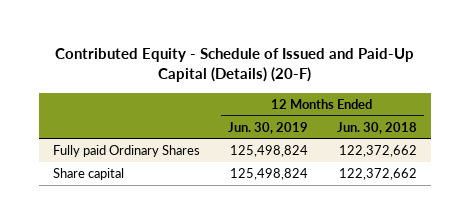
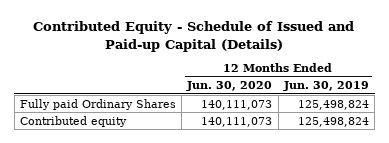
- Contributed Equity - Schedule of Issued and Paid-Up Capital (Details) (20-F)
+ Contributed Equity - Schedule of Issued and Paid-up Capital (Details)
- | 12 Months Ended Jun. 30, 2019 | 12 Months Ended Jun. 30, 2018
+ | 12 Months Ended Jun. 30, 2020 | 12 Months Ended Jun. 30, 2019
- Share capital | 125,498,824 | 122,372,662
+ Contributed equity | 140,111,073 | 125,498,824

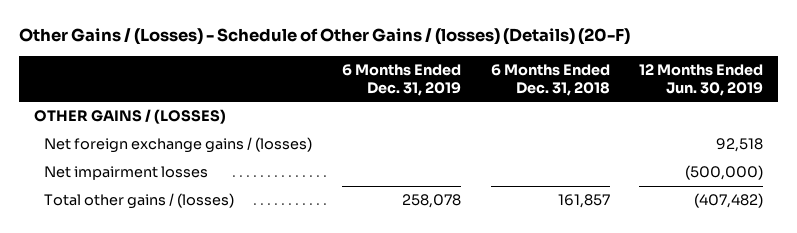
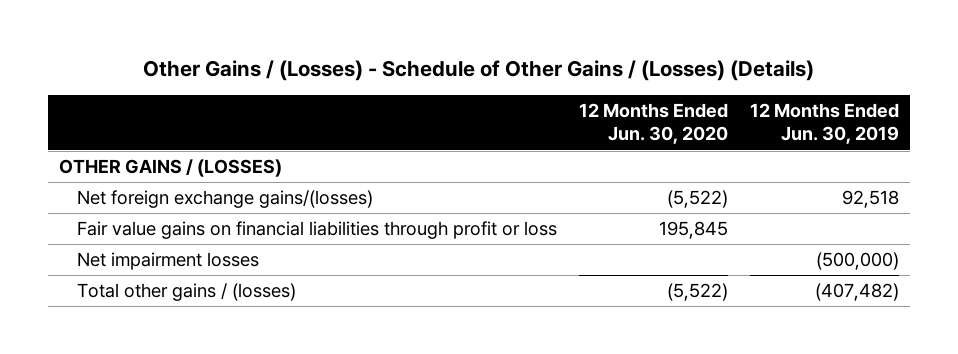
- Other Gains / (Losses) - Schedule of Other Gains / (losses) (Details) (20-F)
+ Other Gains / (Losses) - Schedule of Other Gains / (Losses) (Details)
- | 6 Months Ended Dec. 31, 2019 | 6 Months Ended Dec. 31, 2018 | 12 Months Ended Jun. 30, 2019
+ | 12 Months Ended Jun. 30, 2020 | 12 Months Ended Jun. 30, 2019
- Net foreign exchange gains / (losses) | | | 92,518
+ Net foreign exchange gains/(losses) | (5,522) | 92,518
+ Fair value gains on financial liabilities through profit or loss | 195,845 |

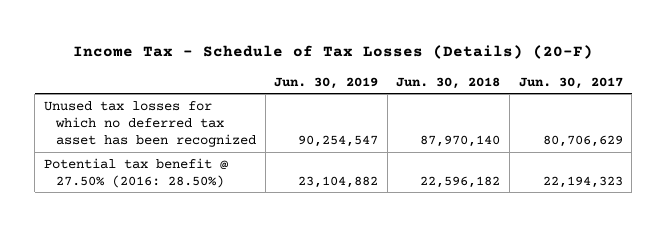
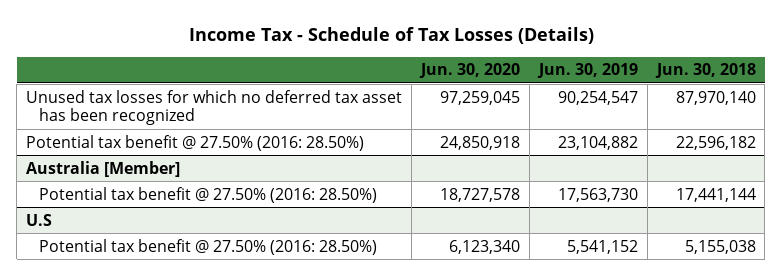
- Income Tax - Schedule of Tax Losses (Details) (20-F)
+ Income Tax - Schedule of Tax Losses (Details)
- | Jun. 30, 2019 | Jun. 30, 2018 | Jun. 30, 2017
+ | Jun. 30, 2020 | Jun. 30, 2019 | Jun. 30, 2018
+ Australia [Member]
+ Potential tax benefit @ 27.50% (2016: 28.50%) | 18,727,578 | 17,563,730 | 17,441,144
+ U.S
+ Potential tax benefit @ 27.50% (2016: 28.50%) | 6,123,340 | 5,541,152 | 5,155,038

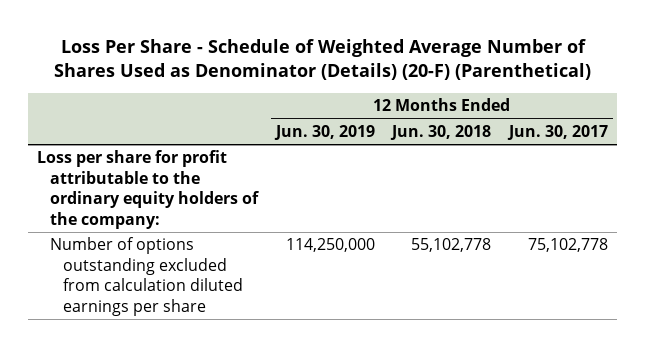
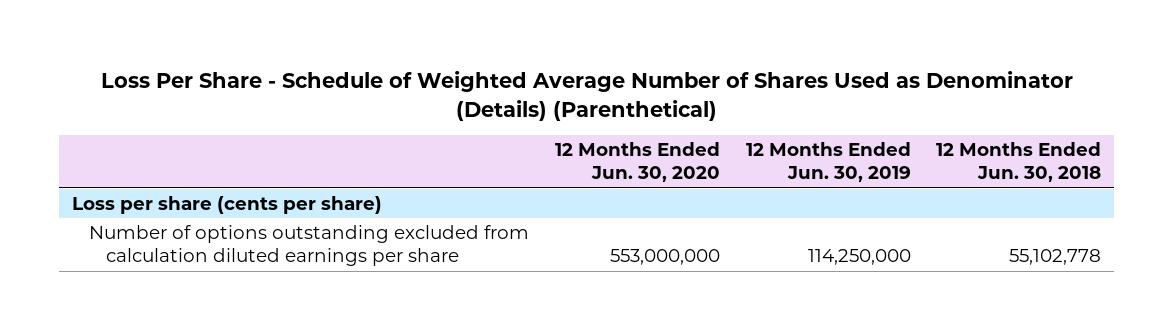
- Loss Per Share - Schedule of Weighted Average Number of Shares Used as Denominator (Details) (20-F) (Parenthetical)
+ Loss Per Share - Schedule of Weighted Average Number of Shares Used as Denominator (Details) (Parenthetical)
- | 12 Months Ended Jun. 30, 2019 | 12 Months Ended Jun. 30, 2018 | 12 Months Ended Jun. 30, 2017
+ | 12 Months Ended Jun. 30, 2020 | 12 Months Ended Jun. 30, 2019 | 12 Months Ended Jun. 30, 2018
- Loss per share for profit attributable to the ordinary equity holders of the company:
+ Loss per share (cents per share)

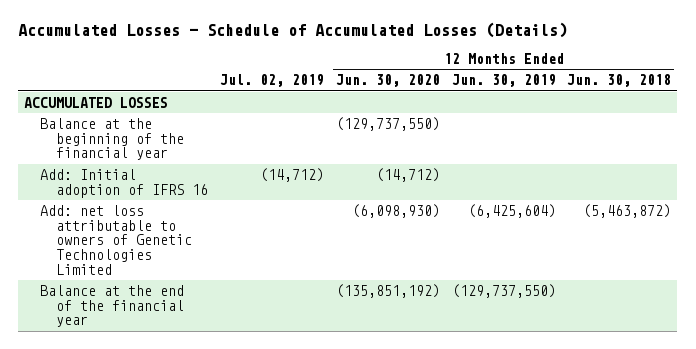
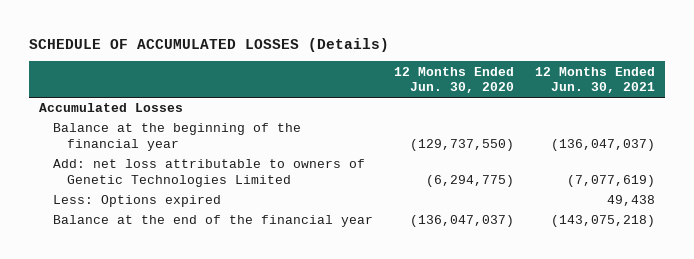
- Accumulated Losses - Schedule of Accumulated Losses (Details)
+ SCHEDULE OF ACCUMULATED LOSSES (Details)
- | Jul. 02, 2019 | 12 Months Ended Jun. 30, 2020 | 12 Months Ended Jun. 30, 2019 | 12 Months Ended Jun. 30, 2018
+ | 12 Months Ended Jun. 30, 2020 | 12 Months Ended Jun. 30, 2021
- ACCUMULATED LOSSES
+ Accumulated Losses
- Add: Initial adoption of IFRS 16 | (14,712) | (14,712) | |
- Add: net loss attributable to owners of Genetic Technologies Limited | | (6,098,930) | (6,425,604) | (5,463,872)
- Balance at the end of the financial year | | (135,851,192) | (129,737,550) |
+ Add: net loss attributable to owners of Genetic Technologies Limited | (6,294,775) | (7,077,619)
+ Less: Options expired | | 49,438
+ Balance at the end of the financial year | (136,047,037) | (143,075,218)

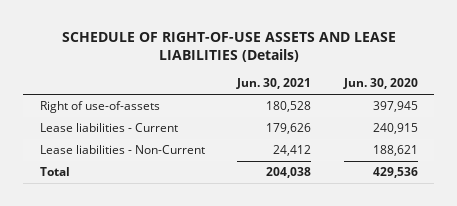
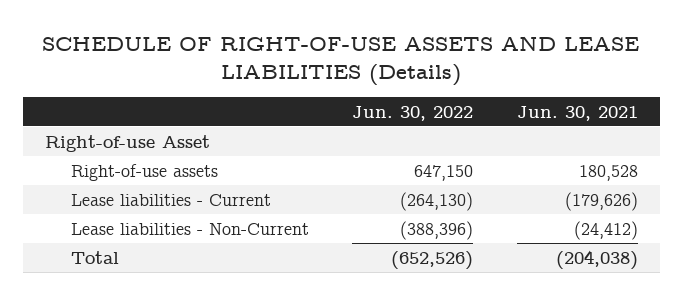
- | Jun. 30, 2021 | Jun. 30, 2020
+ | Jun. 30, 2022 | Jun. 30, 2021
- Right of use-of-assets | 180,528 | 397,945
- Lease liabilities - Current | 179,626 | 240,915
- Lease liabilities - Non-Current | 24,412 | 188,621
- Total | 204,038 | 429,536
+ Right-of-use Asset
+ Right-of-use assets | 647,150 | 180,528
+ Lease liabilities - Current | (264,130) | (179,626)
+ Lease liabilities - Non-Current | (388,396) | (24,412)
+ Total | (652,526) | (204,038)

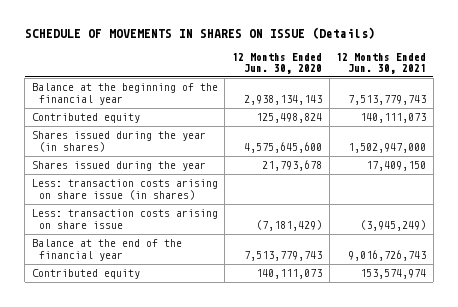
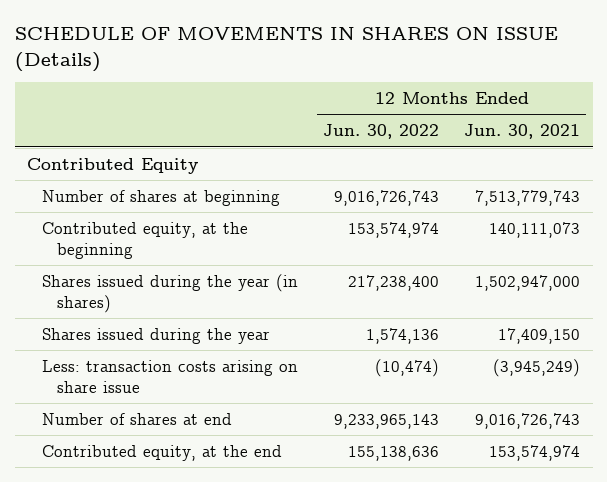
- | 12 Months Ended Jun. 30, 2020 | 12 Months Ended Jun. 30, 2021
+ | 12 Months Ended Jun. 30, 2022 | 12 Months Ended Jun. 30, 2021
- Balance at the beginning of the financial year | 2,938,134,143 | 7,513,779,743
- Contributed equity | 125,498,824 | 140,111,073
+ Contributed Equity
+ Number of shares at beginning | 9,016,726,743 | 7,513,779,743
+ Contributed equity, at the beginning | 153,574,974 | 140,111,073
- Less: transaction costs arising on share issue (in shares)
- Balance at the end of the financial year | 7,513,779,743 | 9,016,726,743
- Contributed equity | 140,111,073 | 153,574,974
+ Number of shares at end | 9,233,965,143 | 9,016,726,743
+ Contributed equity, at the end | 155,138,636 | 153,574,974

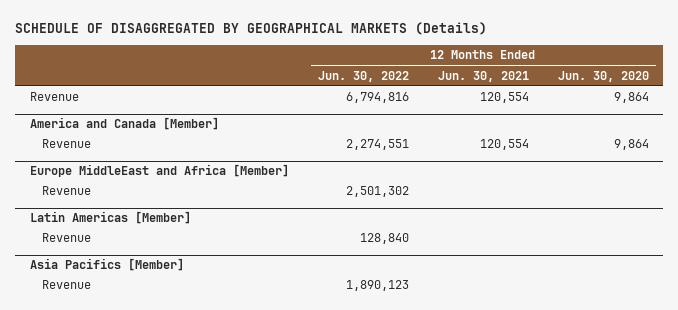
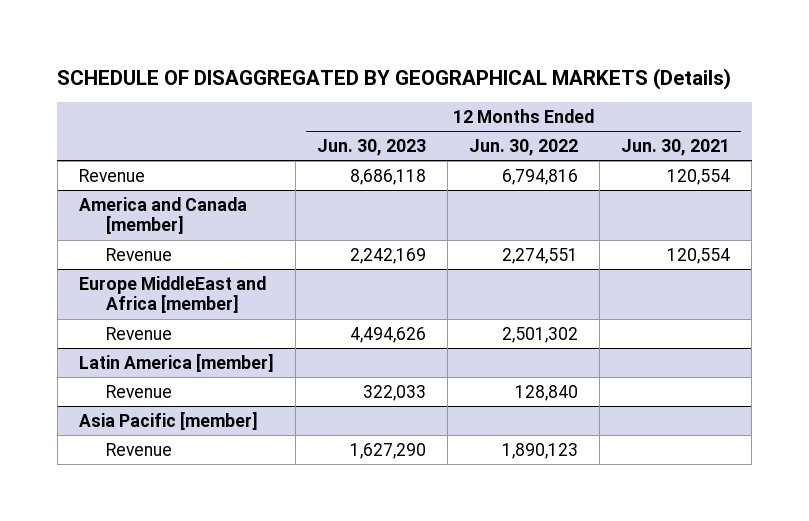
- | 12 Months Ended Jun. 30, 2022 | 12 Months Ended Jun. 30, 2021 | 12 Months Ended Jun. 30, 2020
+ | 12 Months Ended Jun. 30, 2023 | 12 Months Ended Jun. 30, 2022 | 12 Months Ended Jun. 30, 2021
- America and Canada [Member]
+ America and Canada [member]
- Europe MiddleEast and Africa [Member]
+ Europe MiddleEast and Africa [member]
- Latin Americas [Member]
+ Latin America [member]
- Asia Pacifics [Member]
+ Asia Pacific [member]

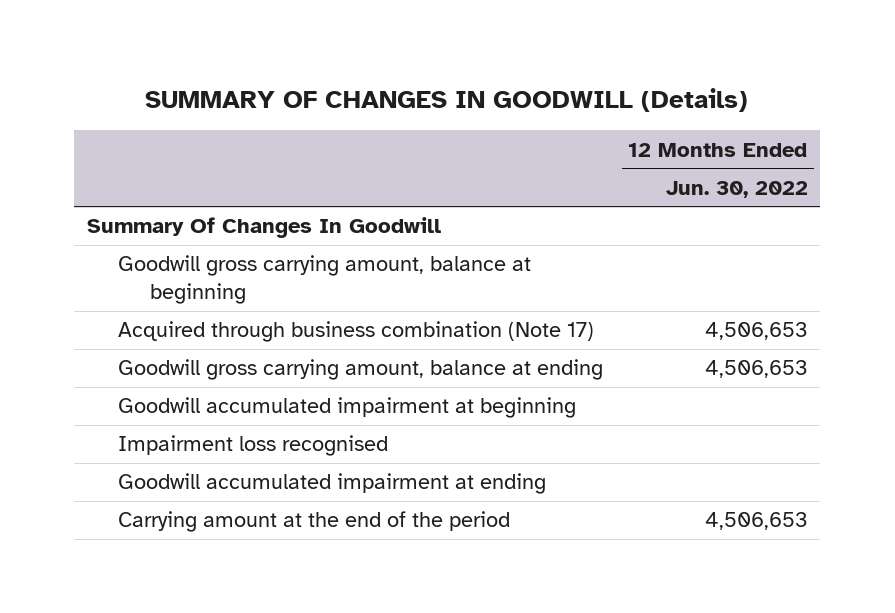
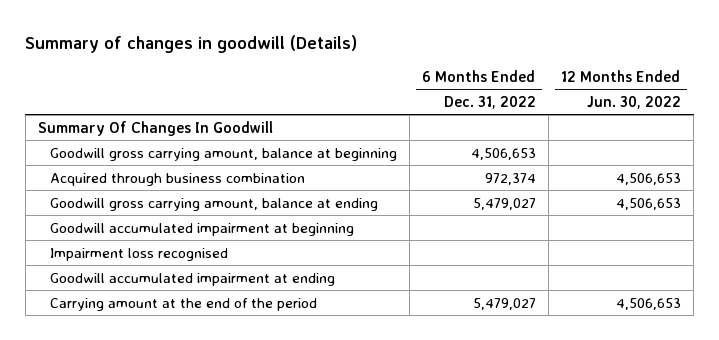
- SUMMARY OF CHANGES IN GOODWILL (Details)
+ Summary of changes in goodwill (Details)
- | 12 Months Ended Jun. 30, 2022
+ | 6 Months Ended Dec. 31, 2022 | 12 Months Ended Jun. 30, 2022
- Acquired through business combination (Note 17) | 4,506,653
+ Acquired through business combination | 972,374 | 4,506,653

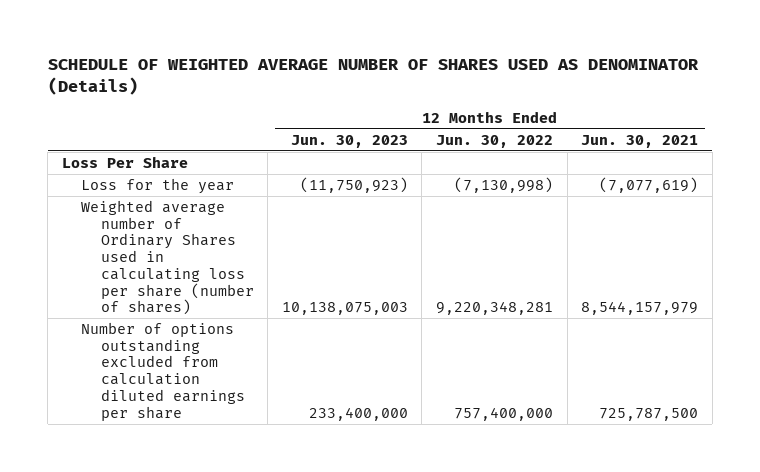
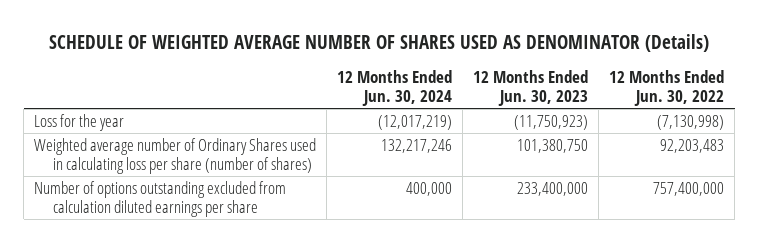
- | 12 Months Ended Jun. 30, 2023 | 12 Months Ended Jun. 30, 2022 | 12 Months Ended Jun. 30, 2021
+ | 12 Months Ended Jun. 30, 2024 | 12 Months Ended Jun. 30, 2023 | 12 Months Ended Jun. 30, 2022
- Loss Per Share
- Weighted average number of Ordinary Shares used in calculating loss per share (number of shares) | 10,138,075,003 | 9,220,348,281 | 8,544,157,979
+ Weighted average number of Ordinary Shares used in calculating loss per share (number of shares) | 132,217,246 | 101,380,750 | 92,203,483

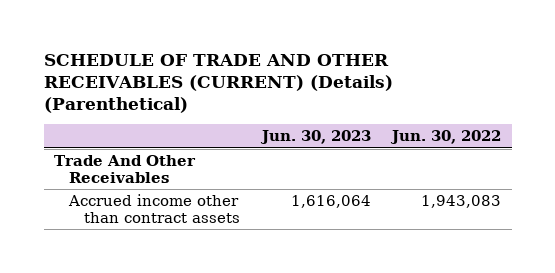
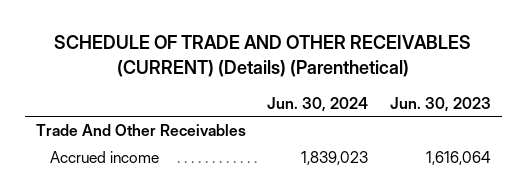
- | Jun. 30, 2023 | Jun. 30, 2022
+ | Jun. 30, 2024 | Jun. 30, 2023
- Accrued income other than contract assets | 1,616,064 | 1,943,083
+ Accrued income | 1,839,023 | 1,616,064

